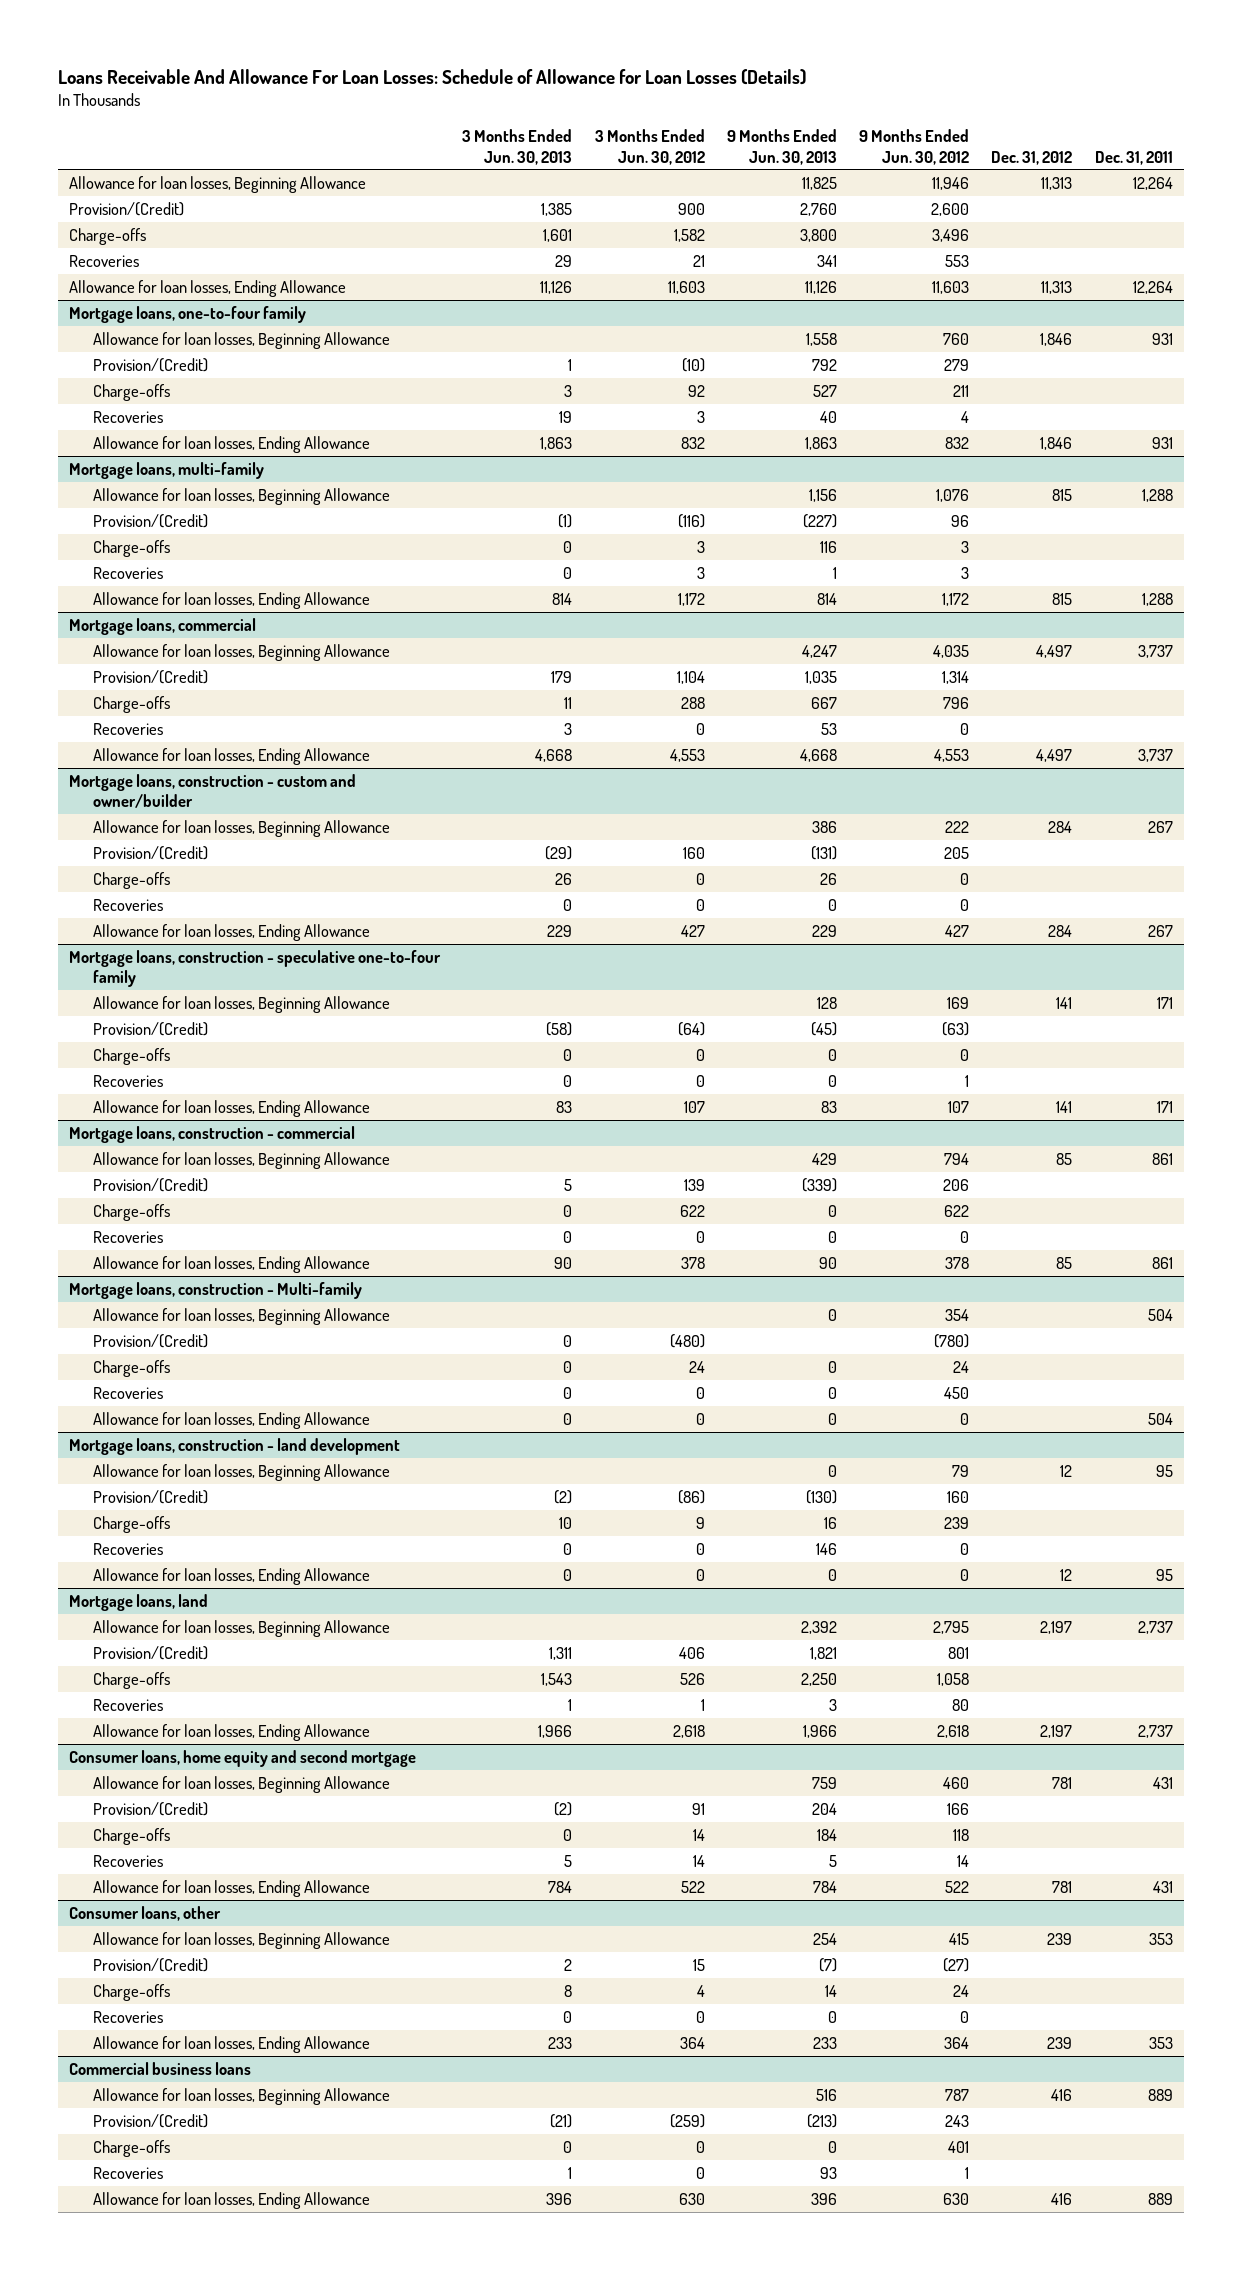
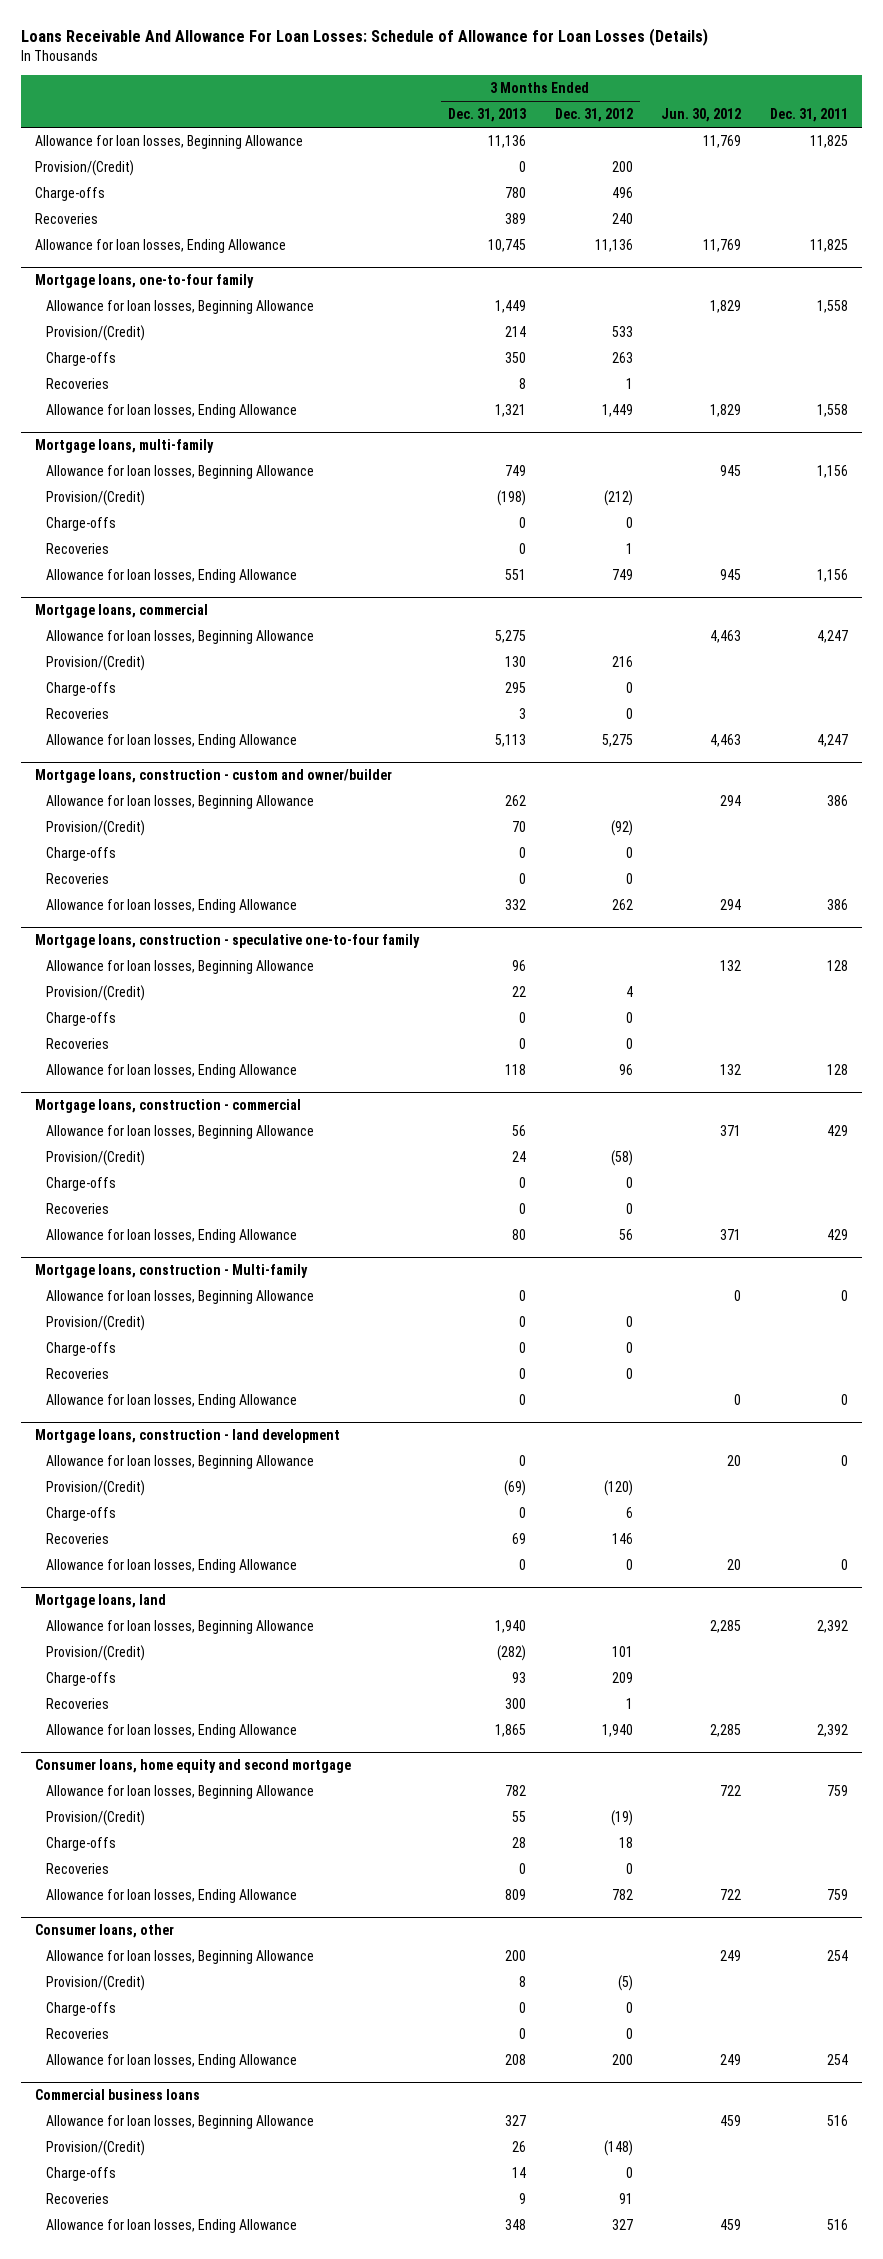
- | 3 Months Ended Jun. 30, 2013 | 3 Months Ended Jun. 30, 2012 | 9 Months Ended Jun. 30, 2013 | 9 Months Ended Jun. 30, 2012 | Dec. 31, 2012 | Dec. 31, 2011
+ | 3 Months Ended Dec. 31, 2013 | 3 Months Ended Dec. 31, 2012 | Jun. 30, 2012 | Dec. 31, 2011
- Allowance for loan losses, Beginning Allowance | | | 11,825 | 11,946 | 11,313 | 12,264
+ Allowance for loan losses, Beginning Allowance | 11,136 | | 11,769 | 11,825
- Allowance for loan losses, Ending Allowance | 11,126 | 11,603 | 11,126 | 11,603 | 11,313 | 12,264
+ Allowance for loan losses, Ending Allowance | 10,745 | 11,136 | 11,769 | 11,825
@ Mortgage loans, one-to-four family
- Allowance for loan losses, Beginning Allowance | | | 1,558 | 760 | 1,846 | 931
+ Allowance for loan losses, Beginning Allowance | 1,449 | | 1,829 | 1,558
- Allowance for loan losses, Ending Allowance | 1,863 | 832 | 1,863 | 832 | 1,846 | 931
+ Allowance for loan losses, Ending Allowance | 1,321 | 1,449 | 1,829 | 1,558
@ Mortgage loans, multi-family
- Allowance for loan losses, Beginning Allowance | | | 1,156 | 1,076 | 815 | 1,288
+ Allowance for loan losses, Beginning Allowance | 749 | | 945 | 1,156
- Allowance for loan losses, Ending Allowance | 814 | 1,172 | 814 | 1,172 | 815 | 1,288
+ Allowance for loan losses, Ending Allowance | 551 | 749 | 945 | 1,156
@ Mortgage loans, commercial
- Allowance for loan losses, Beginning Allowance | | | 4,247 | 4,035 | 4,497 | 3,737
+ Allowance for loan losses, Beginning Allowance | 5,275 | | 4,463 | 4,247
- Allowance for loan losses, Ending Allowance | 4,668 | 4,553 | 4,668 | 4,553 | 4,497 | 3,737
+ Allowance for loan losses, Ending Allowance | 5,113 | 5,275 | 4,463 | 4,247
@ Mortgage loans, construction - custom and owner/builder
- Allowance for loan losses, Beginning Allowance | | | 386 | 222 | 284 | 267
+ Allowance for loan losses, Beginning Allowance | 262 | | 294 | 386
- Allowance for loan losses, Ending Allowance | 229 | 427 | 229 | 427 | 284 | 267
+ Allowance for loan losses, Ending Allowance | 332 | 262 | 294 | 386
@ Mortgage loans, construction - speculative one-to-four family
- Allowance for loan losses, Beginning Allowance | | | 128 | 169 | 141 | 171
+ Allowance for loan losses, Beginning Allowance | 96 | | 132 | 128
- Allowance for loan losses, Ending Allowance | 83 | 107 | 83 | 107 | 141 | 171
+ Allowance for loan losses, Ending Allowance | 118 | 96 | 132 | 128
@ Mortgage loans, construction - commercial
- Allowance for loan losses, Beginning Allowance | | | 429 | 794 | 85 | 861
+ Allowance for loan losses, Beginning Allowance | 56 | | 371 | 429
- Allowance for loan losses, Ending Allowance | 90 | 378 | 90 | 378 | 85 | 861
+ Allowance for loan losses, Ending Allowance | 80 | 56 | 371 | 429
@ Mortgage loans, construction - Multi-family
- Allowance for loan losses, Beginning Allowance | | | 0 | 354 | | 504
+ Allowance for loan losses, Beginning Allowance | 0 | | 0 | 0
- Allowance for loan losses, Ending Allowance | 0 | 0 | 0 | 0 | | 504
+ Allowance for loan losses, Ending Allowance | 0 | | 0 | 0
@ Mortgage loans, construction - land development
- Allowance for loan losses, Beginning Allowance | | | 0 | 79 | 12 | 95
+ Allowance for loan losses, Beginning Allowance | 0 | | 20 | 0
- Allowance for loan losses, Ending Allowance | 0 | 0 | 0 | 0 | 12 | 95
+ Allowance for loan losses, Ending Allowance | 0 | 0 | 20 | 0
@ Mortgage loans, land
- Allowance for loan losses, Beginning Allowance | | | 2,392 | 2,795 | 2,197 | 2,737
+ Allowance for loan losses, Beginning Allowance | 1,940 | | 2,285 | 2,392
- Allowance for loan losses, Ending Allowance | 1,966 | 2,618 | 1,966 | 2,618 | 2,197 | 2,737
+ Allowance for loan losses, Ending Allowance | 1,865 | 1,940 | 2,285 | 2,392
@ Consumer loans, home equity and second mortgage
- Allowance for loan losses, Beginning Allowance | | | 759 | 460 | 781 | 431
+ Allowance for loan losses, Beginning Allowance | 782 | | 722 | 759
- Allowance for loan losses, Ending Allowance | 784 | 522 | 784 | 522 | 781 | 431
+ Allowance for loan losses, Ending Allowance | 809 | 782 | 722 | 759
@ Consumer loans, other
- Allowance for loan losses, Beginning Allowance | | | 254 | 415 | 239 | 353
+ Allowance for loan losses, Beginning Allowance | 200 | | 249 | 254
- Allowance for loan losses, Ending Allowance | 233 | 364 | 233 | 364 | 239 | 353
+ Allowance for loan losses, Ending Allowance | 208 | 200 | 249 | 254
@ Commercial business loans
- Allowance for loan losses, Beginning Allowance | | | 516 | 787 | 416 | 889
+ Allowance for loan losses, Beginning Allowance | 327 | | 459 | 516
- Allowance for loan losses, Ending Allowance | 396 | 630 | 396 | 630 | 416 | 889
+ Allowance for loan losses, Ending Allowance | 348 | 327 | 459 | 516

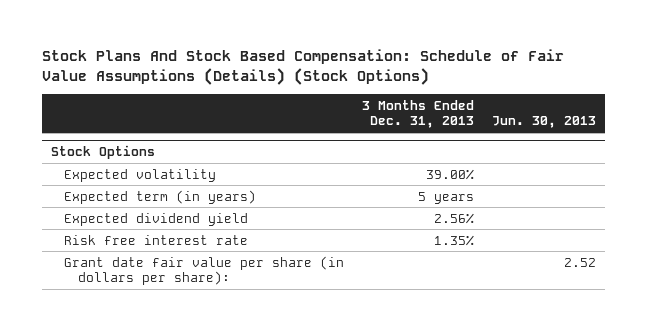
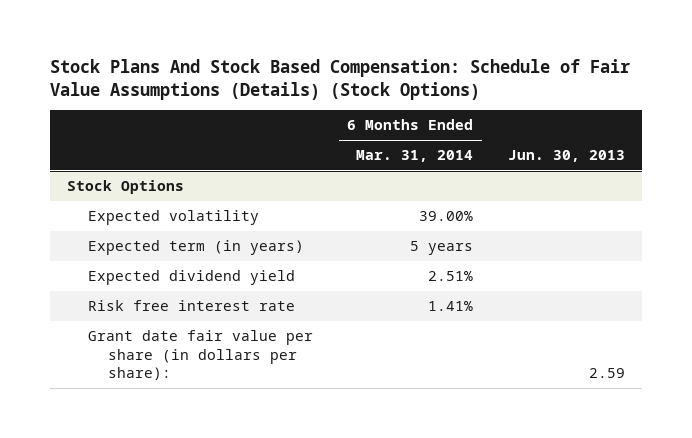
- | 3 Months Ended Dec. 31, 2013 | Jun. 30, 2013
+ | 6 Months Ended Mar. 31, 2014 | Jun. 30, 2013
@ Stock Options
- Grant date fair value per share (in dollars per share): | | 2.52
+ Grant date fair value per share (in dollars per share): | | 2.59

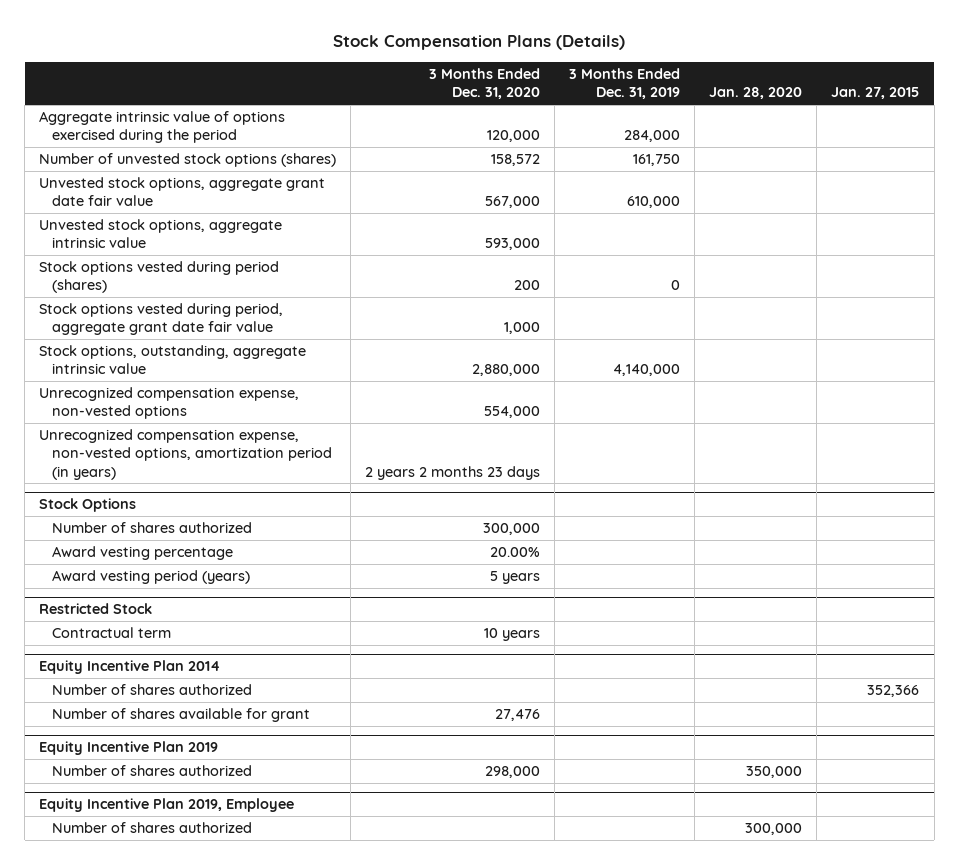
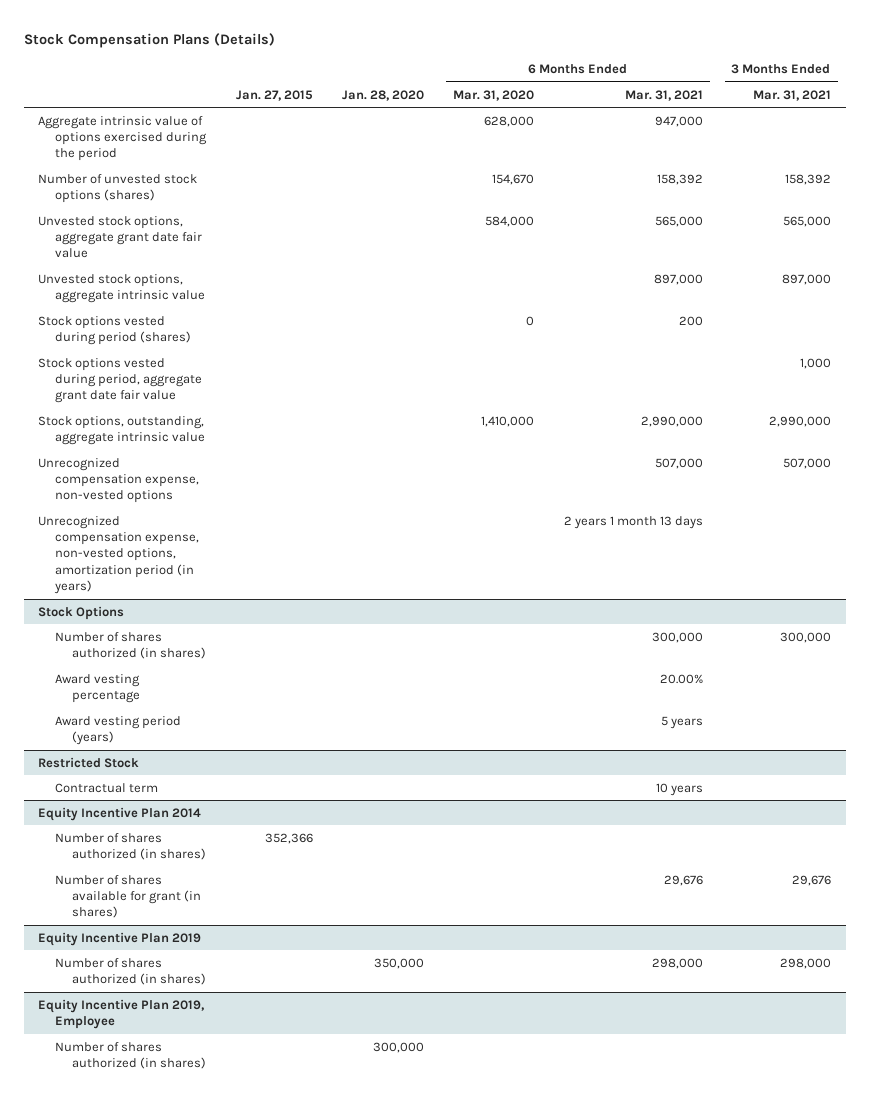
- | 3 Months Ended Dec. 31, 2020 | 3 Months Ended Dec. 31, 2019 | Jan. 28, 2020 | Jan. 27, 2015
+ | Jan. 27, 2015 | Jan. 28, 2020 | 6 Months Ended Mar. 31, 2020 | 6 Months Ended Mar. 31, 2021 | 3 Months Ended Mar. 31, 2021
@ Stock Options
- Number of shares authorized | 300,000 | | |
+ Number of shares authorized (in shares) | | | | 300,000 | 300,000
@ Equity Incentive Plan 2014
- Number of shares authorized | | | | 352,366
- Number of shares available for grant | 27,476 | | |
+ Number of shares authorized (in shares) | 352,366 | | | |
+ Number of shares available for grant (in shares) | | | | 29,676 | 29,676
@ Equity Incentive Plan 2019
- Number of shares authorized | 298,000 | | 350,000 |
+ Number of shares authorized (in shares) | | 350,000 | | 298,000 | 298,000
@ Equity Incentive Plan 2019, Employee
- Number of shares authorized | | | 300,000 |
+ Number of shares authorized (in shares) | | 300,000 | | |

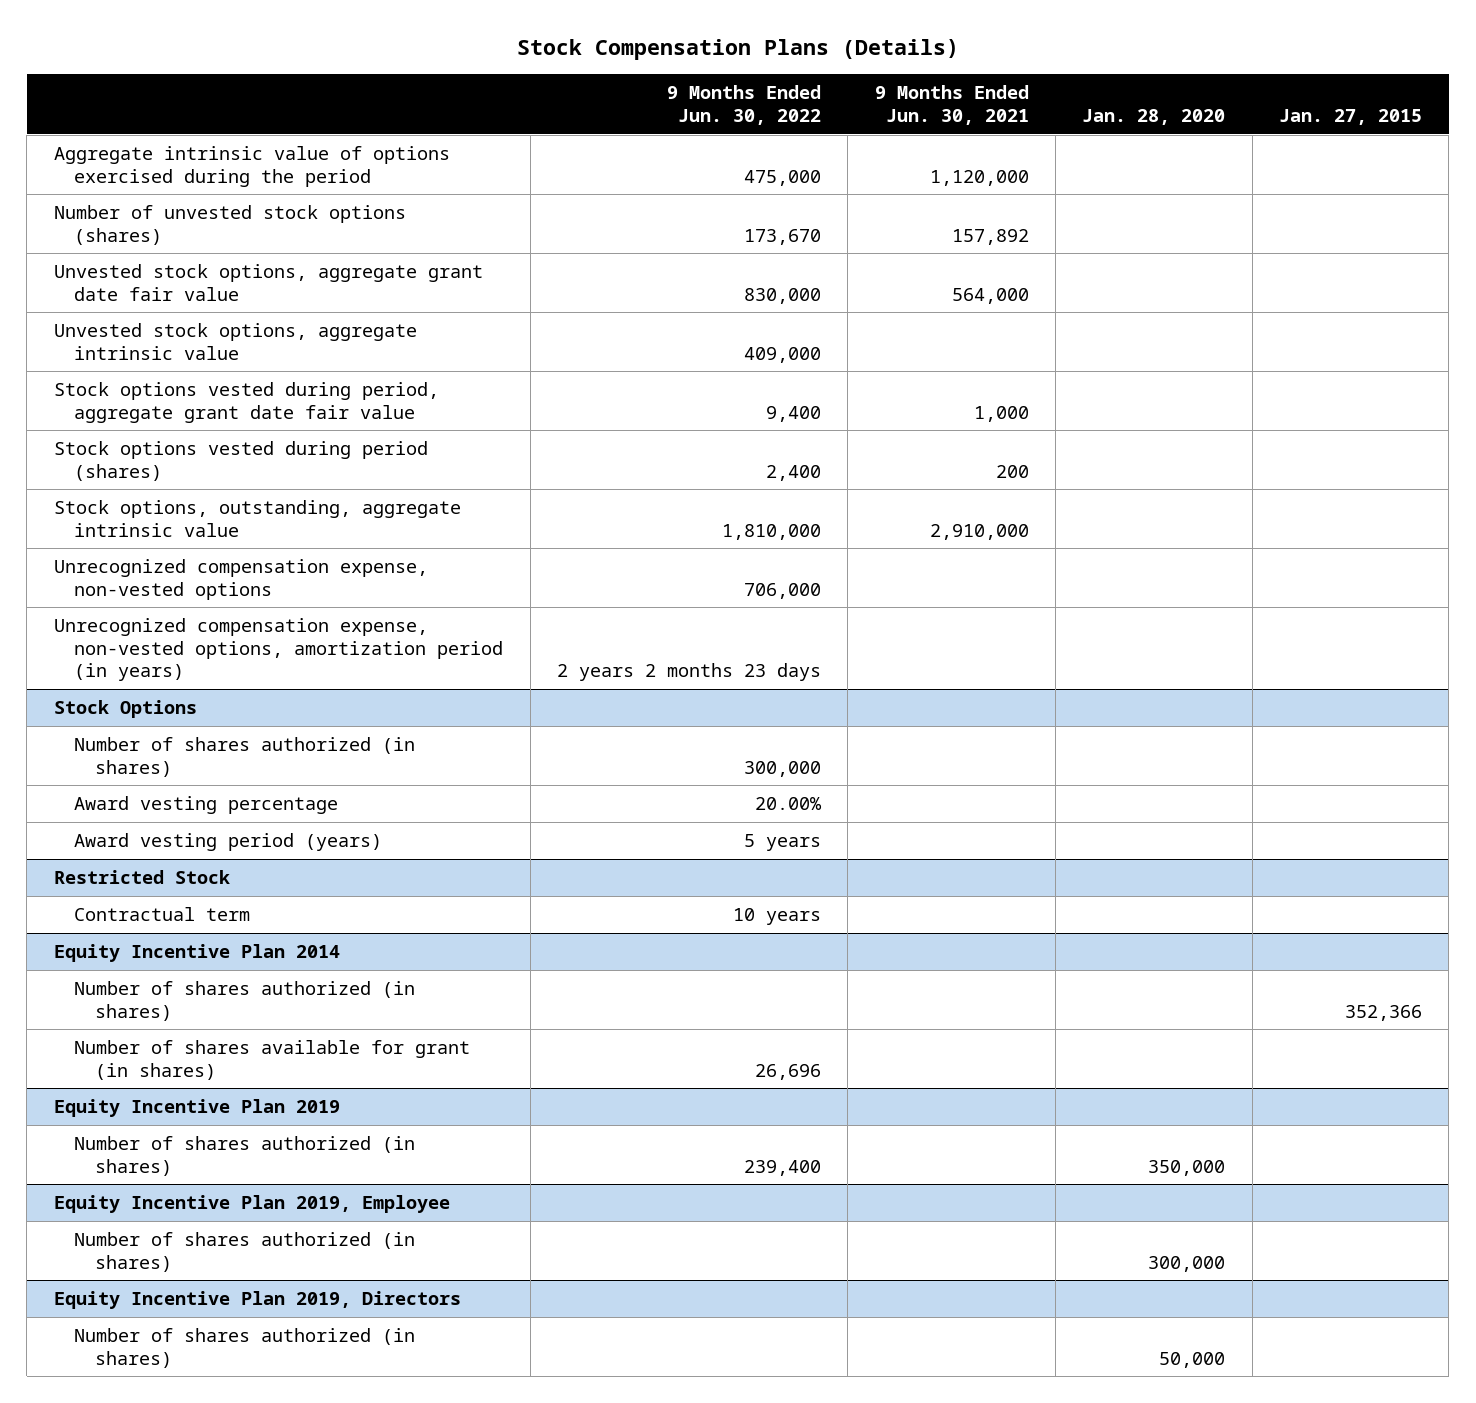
- | Jan. 27, 2015 | Jan. 28, 2020 | 6 Months Ended Mar. 31, 2020 | 6 Months Ended Mar. 31, 2021 | 3 Months Ended Mar. 31, 2021
+ | 9 Months Ended Jun. 30, 2022 | 9 Months Ended Jun. 30, 2021 | Jan. 28, 2020 | Jan. 27, 2015
moved down: Stock options vested during period (shares) | 2,400 | 200 | |
+ Equity Incentive Plan 2019, Directors
+ Number of shares authorized (in shares) | | | 50,000 |

